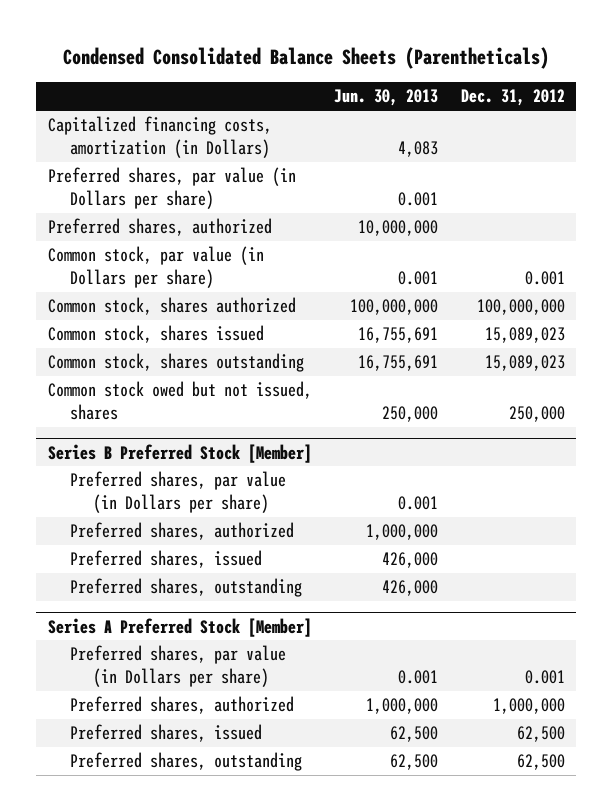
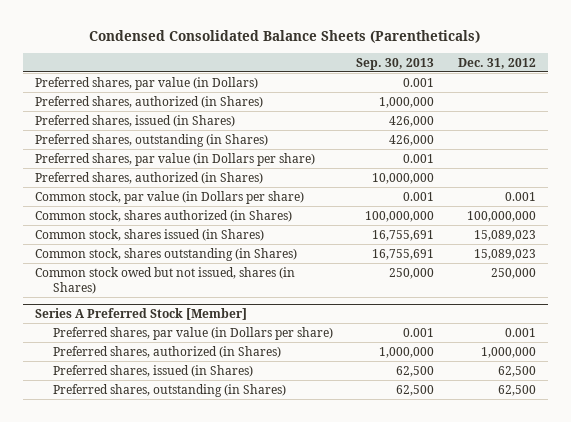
- | Jun. 30, 2013 | Dec. 31, 2012
+ | Sep. 30, 2013 | Dec. 31, 2012
- Capitalized financing costs, amortization (in Dollars) | 4,083 |
+ Preferred shares, par value (in Dollars) | 0.001 |
+ Preferred shares, authorized (in Shares) | 1,000,000 |
+ Preferred shares, issued (in Shares) | 426,000 |
+ Preferred shares, outstanding (in Shares) | 426,000 |
- Preferred shares, authorized | 10,000,000 |
+ Preferred shares, authorized (in Shares) | 10,000,000 |
- Common stock, shares authorized | 100,000,000 | 100,000,000
- Common stock, shares issued | 16,755,691 | 15,089,023
- Common stock, shares outstanding | 16,755,691 | 15,089,023
- Common stock owed but not issued, shares | 250,000 | 250,000
- Series B Preferred Stock [Member]
- Preferred shares, par value (in Dollars per share) | 0.001 |
- Preferred shares, authorized | 1,000,000 |
- Preferred shares, issued | 426,000 |
- Preferred shares, outstanding | 426,000 |
+ Common stock, shares authorized (in Shares) | 100,000,000 | 100,000,000
+ Common stock, shares issued (in Shares) | 16,755,691 | 15,089,023
+ Common stock, shares outstanding (in Shares) | 16,755,691 | 15,089,023
+ Common stock owed but not issued, shares (in Shares) | 250,000 | 250,000
@ Series A Preferred Stock [Member]
- Preferred shares, authorized | 1,000,000 | 1,000,000
- Preferred shares, issued | 62,500 | 62,500
- Preferred shares, outstanding | 62,500 | 62,500
+ Preferred shares, authorized (in Shares) | 1,000,000 | 1,000,000
+ Preferred shares, issued (in Shares) | 62,500 | 62,500
+ Preferred shares, outstanding (in Shares) | 62,500 | 62,500

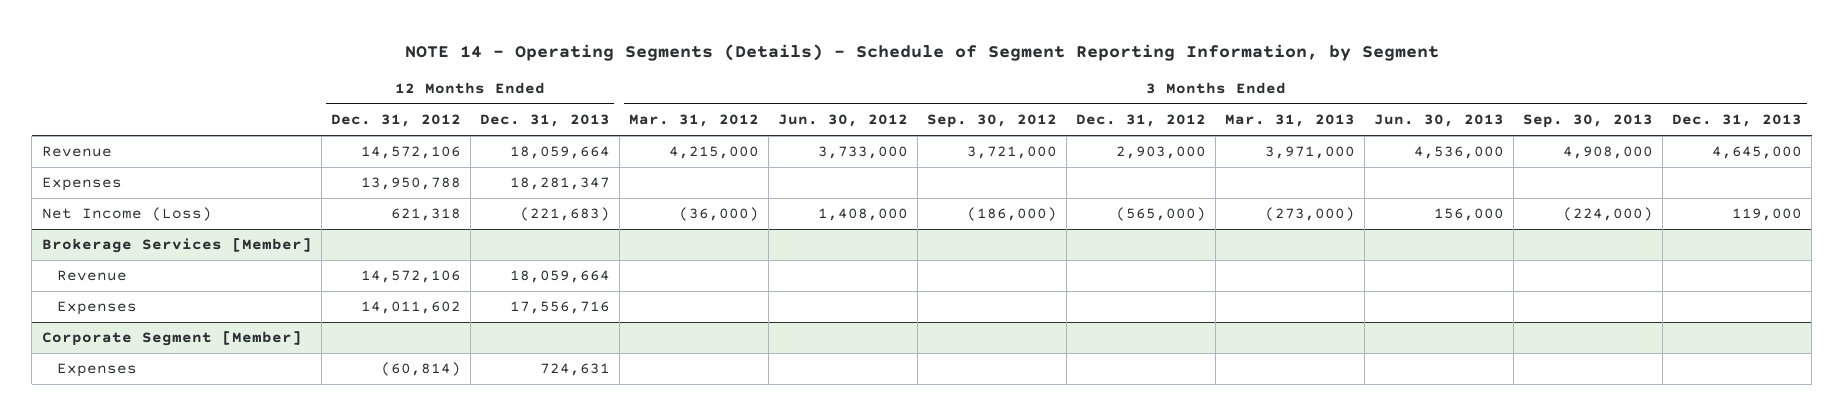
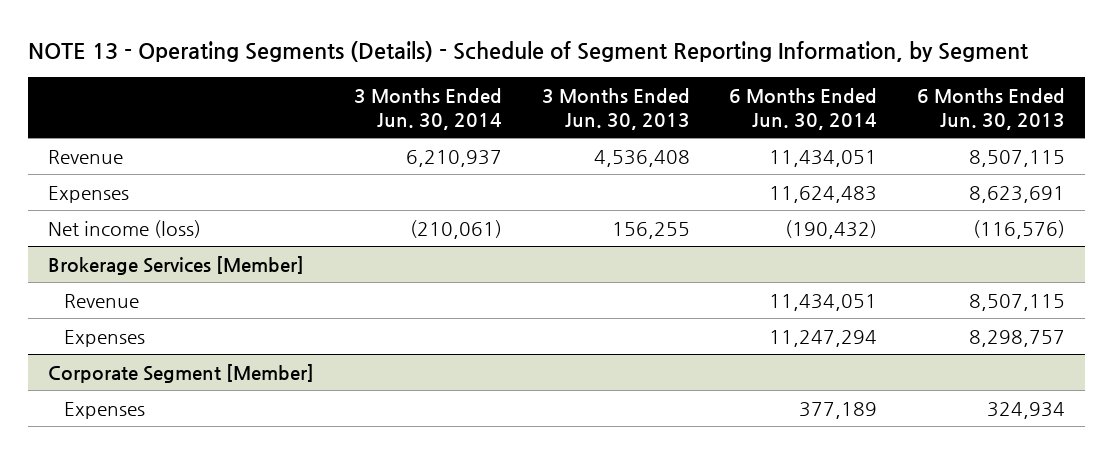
- NOTE 14 - Operating Segments (Details) - Schedule of Segment Reporting Information, by Segment
+ NOTE 13 - Operating Segments (Details) - Schedule of Segment Reporting Information, by Segment
- | 12 Months Ended Dec. 31, 2012 | 12 Months Ended Dec. 31, 2013 | 3 Months Ended Mar. 31, 2012 | 3 Months Ended Jun. 30, 2012 | 3 Months Ended Sep. 30, 2012 | 3 Months Ended Dec. 31, 2012 | 3 Months Ended Mar. 31, 2013 | 3 Months Ended Jun. 30, 2013 | 3 Months Ended Sep. 30, 2013 | 3 Months Ended Dec. 31, 2013
+ | 3 Months Ended Jun. 30, 2014 | 3 Months Ended Jun. 30, 2013 | 6 Months Ended Jun. 30, 2014 | 6 Months Ended Jun. 30, 2013
- Revenue | 14,572,106 | 18,059,664 | 4,215,000 | 3,733,000 | 3,721,000 | 2,903,000 | 3,971,000 | 4,536,000 | 4,908,000 | 4,645,000
+ Revenue | 6,210,937 | 4,536,408 | 11,434,051 | 8,507,115
- Net Income (Loss) | 621,318 | (221,683) | (36,000) | 1,408,000 | (186,000) | (565,000) | (273,000) | 156,000 | (224,000) | 119,000
+ Net income (loss) | (210,061) | 156,255 | (190,432) | (116,576)

